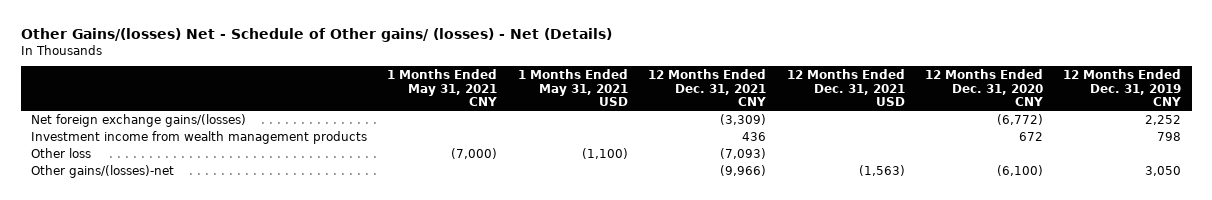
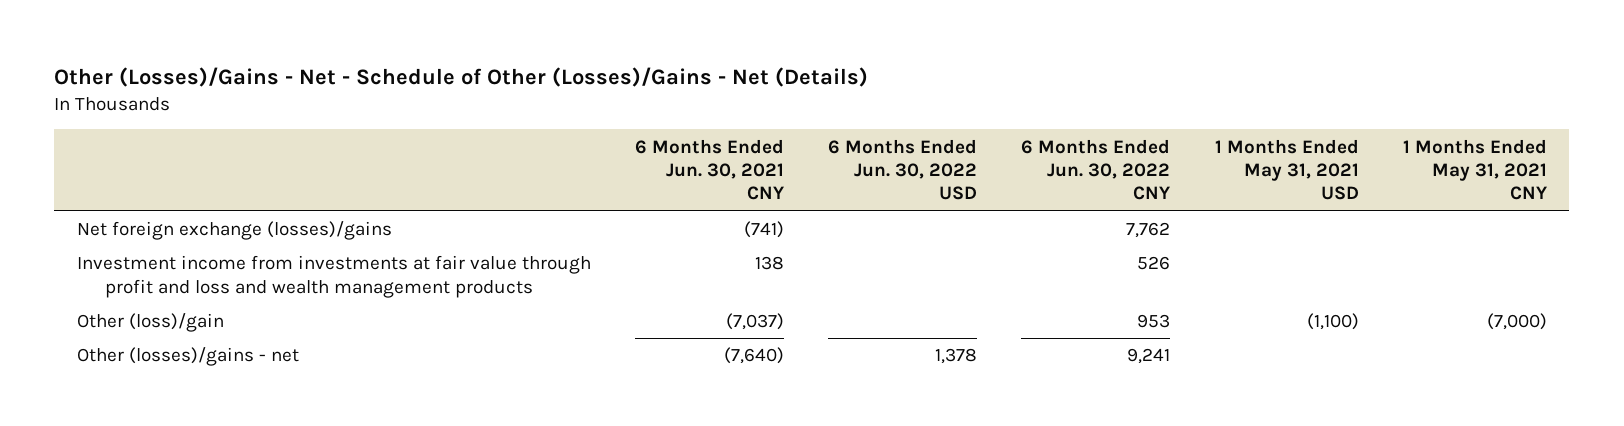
- Other Gains/(losses) Net - Schedule of Other gains/ (losses) - Net (Details)
+ Other (Losses)/Gains - Net - Schedule of Other (Losses)/Gains - Net (Details)
- | 1 Months Ended May 31, 2021 CNY | 1 Months Ended May 31, 2021 USD | 12 Months Ended Dec. 31, 2021 CNY | 12 Months Ended Dec. 31, 2021 USD | 12 Months Ended Dec. 31, 2020 CNY | 12 Months Ended Dec. 31, 2019 CNY
+ | 6 Months Ended Jun. 30, 2021 CNY | 6 Months Ended Jun. 30, 2022 USD | 6 Months Ended Jun. 30, 2022 CNY | 1 Months Ended May 31, 2021 USD | 1 Months Ended May 31, 2021 CNY
- Net foreign exchange gains/(losses) | | | (3,309) | | (6,772) | 2,252
- Investment income from wealth management products | | | 436 | | 672 | 798
- Other loss | (7,000) | (1,100) | (7,093) | | |
- Other gains/(losses)-net | | | (9,966) | (1,563) | (6,100) | 3,050
+ Net foreign exchange (losses)/gains | (741) | | 7,762 | |
+ Investment income from investments at fair value through profit and loss and wealth management products | 138 | | 526 | |
+ Other (loss)/gain | (7,037) | | 953 | (1,100) | (7,000)
+ Other (losses)/gains - net | (7,640) | 1,378 | 9,241 | |

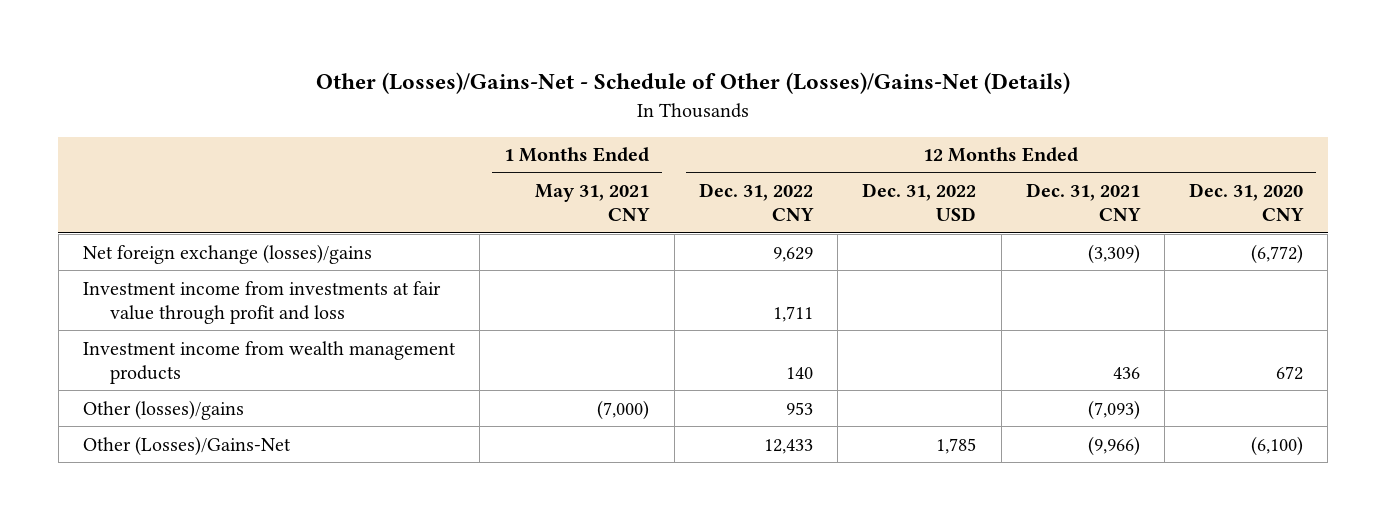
- Other (Losses)/Gains - Net - Schedule of Other (Losses)/Gains - Net (Details)
+ Other (Losses)/Gains-Net - Schedule of Other (Losses)/Gains-Net (Details)
- | 6 Months Ended Jun. 30, 2021 CNY | 6 Months Ended Jun. 30, 2022 USD | 6 Months Ended Jun. 30, 2022 CNY | 1 Months Ended May 31, 2021 USD | 1 Months Ended May 31, 2021 CNY
+ | 1 Months Ended May 31, 2021 CNY | 12 Months Ended Dec. 31, 2022 CNY | 12 Months Ended Dec. 31, 2022 USD | 12 Months Ended Dec. 31, 2021 CNY | 12 Months Ended Dec. 31, 2020 CNY
- Investment income from investments at fair value through profit and loss and wealth management products | 138 | | 526 | |
- Other (loss)/gain | (7,037) | | 953 | (1,100) | (7,000)
- Other (losses)/gains - net | (7,640) | 1,378 | 9,241 | |
+ Investment income from investments at fair value through profit and loss | | 1,711 | | |
+ Investment income from wealth management products | | 140 | | 436 | 672
+ Other (losses)/gains | (7,000) | 953 | | (7,093) |
+ Other (Losses)/Gains-Net | | 12,433 | 1,785 | (9,966) | (6,100)

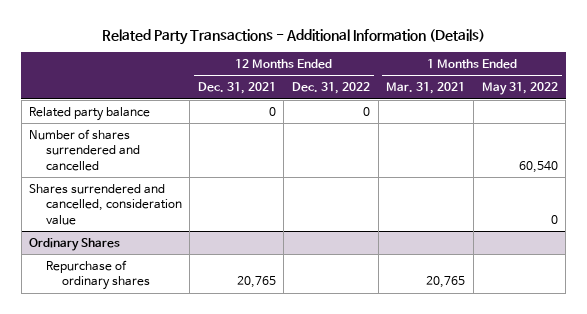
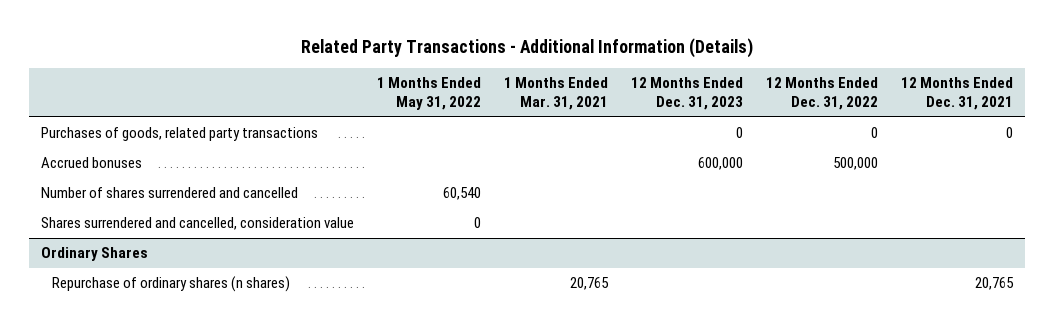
- | 12 Months Ended Dec. 31, 2021 | 12 Months Ended Dec. 31, 2022 | 1 Months Ended Mar. 31, 2021 | 1 Months Ended May 31, 2022
+ | 1 Months Ended May 31, 2022 | 1 Months Ended Mar. 31, 2021 | 12 Months Ended Dec. 31, 2023 | 12 Months Ended Dec. 31, 2022 | 12 Months Ended Dec. 31, 2021
- Related party balance | 0 | 0 | |
+ Purchases of goods, related party transactions | | | 0 | 0 | 0
+ Accrued bonuses | | | 600,000 | 500,000 |
@ Ordinary Shares
- Repurchase of ordinary shares | 20,765 | | 20,765 |
+ Repurchase of ordinary shares (n shares) | | 20,765 | | | 20,765

